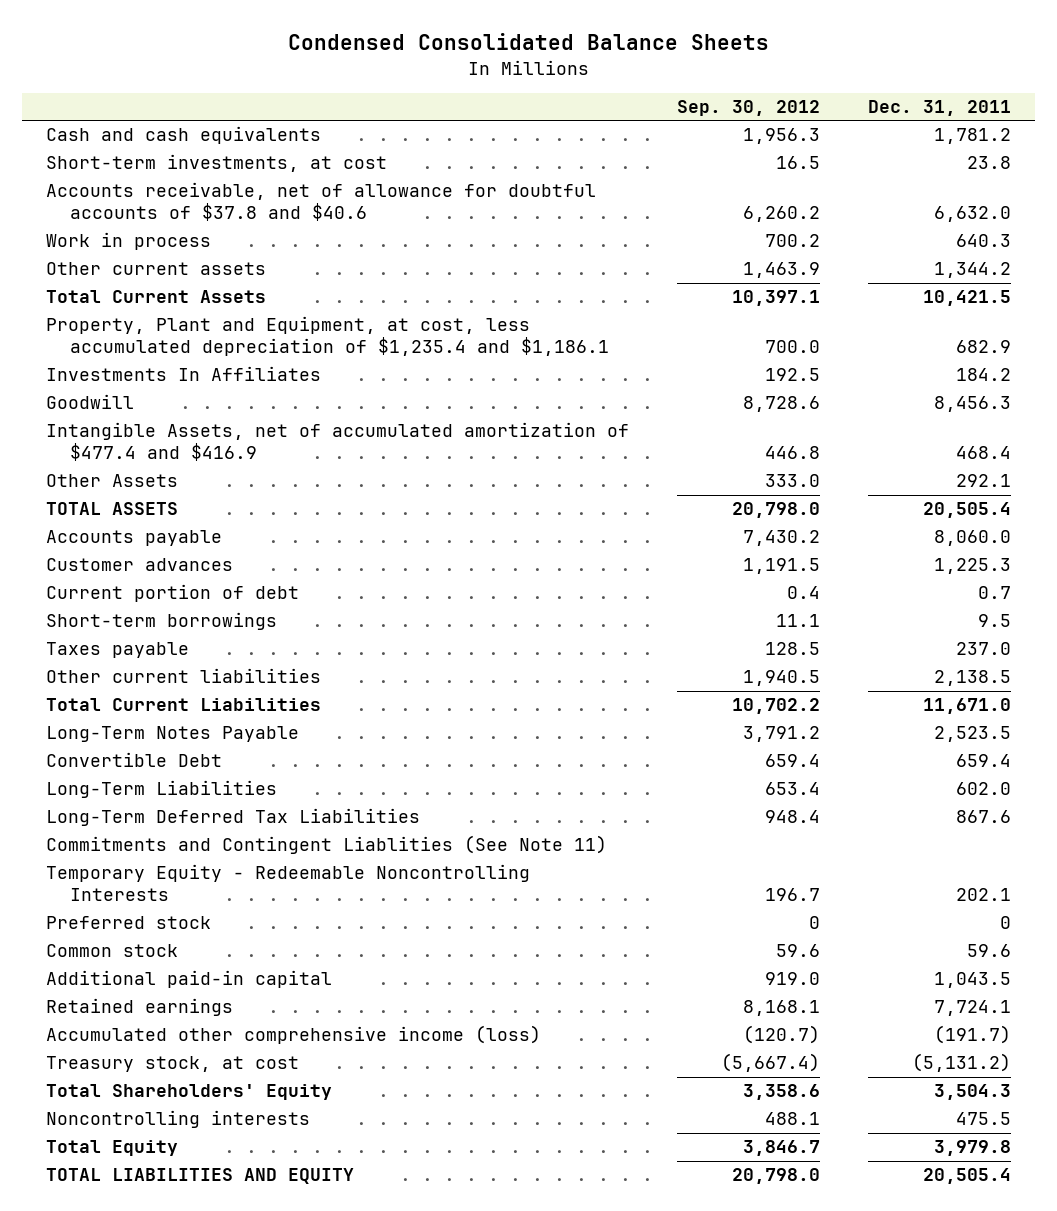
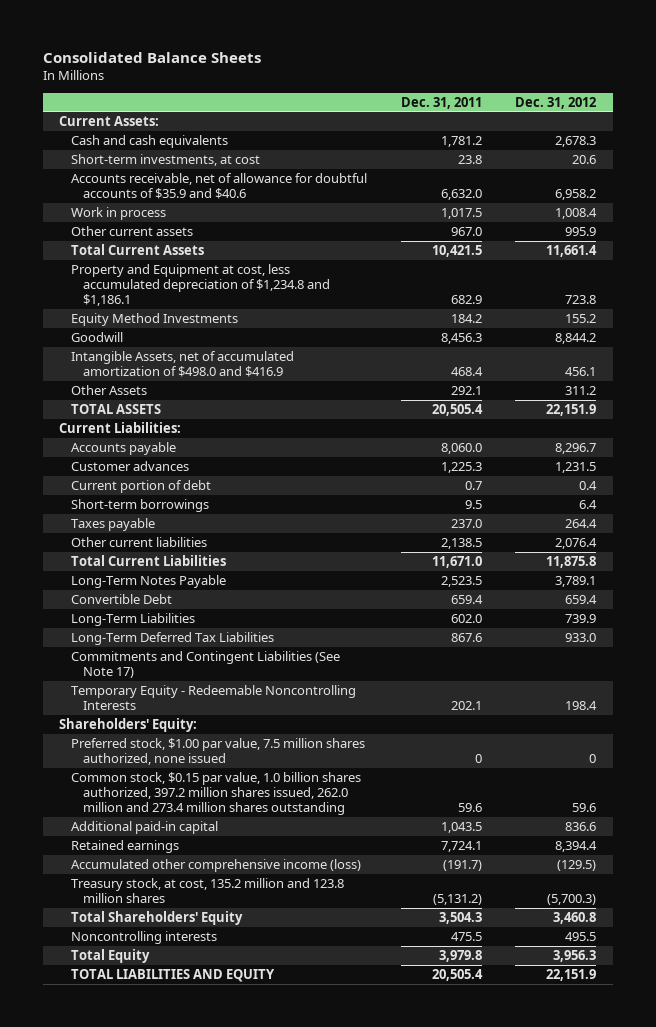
- Condensed Consolidated Balance Sheets
+ Consolidated Balance Sheets
- | Sep. 30, 2012 | Dec. 31, 2011
+ | Dec. 31, 2011 | Dec. 31, 2012
+ Current Assets:
- Accounts receivable, net of allowance for doubtful accounts of $37.8 and $40.6 | 6,260.2 | 6,632.0
- Work in process | 700.2 | 640.3
- Other current assets | 1,463.9 | 1,344.2
+ Accounts receivable, net of allowance for doubtful accounts of $35.9 and $40.6 | 6,632.0 | 6,958.2
+ Work in process | 1,017.5 | 1,008.4
+ Other current assets | 967.0 | 995.9
- Property, Plant and Equipment, at cost, less accumulated depreciation of $1,235.4 and $1,186.1 | 700.0 | 682.9
- Investments In Affiliates | 192.5 | 184.2
+ Property and Equipment at cost, less accumulated depreciation of $1,234.8 and $1,186.1 | 682.9 | 723.8
+ Equity Method Investments | 184.2 | 155.2
- Intangible Assets, net of accumulated amortization of $477.4 and $416.9 | 446.8 | 468.4
+ Intangible Assets, net of accumulated amortization of $498.0 and $416.9 | 468.4 | 456.1
+ Current Liabilities:
- Commitments and Contingent Liablities (See Note 11)
+ Commitments and Contingent Liabilities (See Note 17)
- Preferred stock | 0 | 0
- Common stock | 59.6 | 59.6
+ Shareholders' Equity:
+ Preferred stock, $1.00 par value, 7.5 million shares authorized, none issued | 0 | 0
+ Common stock, $0.15 par value, 1.0 billion shares authorized, 397.2 million shares issued, 262.0 million and 273.4 million shares outstanding | 59.6 | 59.6
- Treasury stock, at cost | (5,667.4) | (5,131.2)
+ Treasury stock, at cost, 135.2 million and 123.8 million shares | (5,131.2) | (5,700.3)

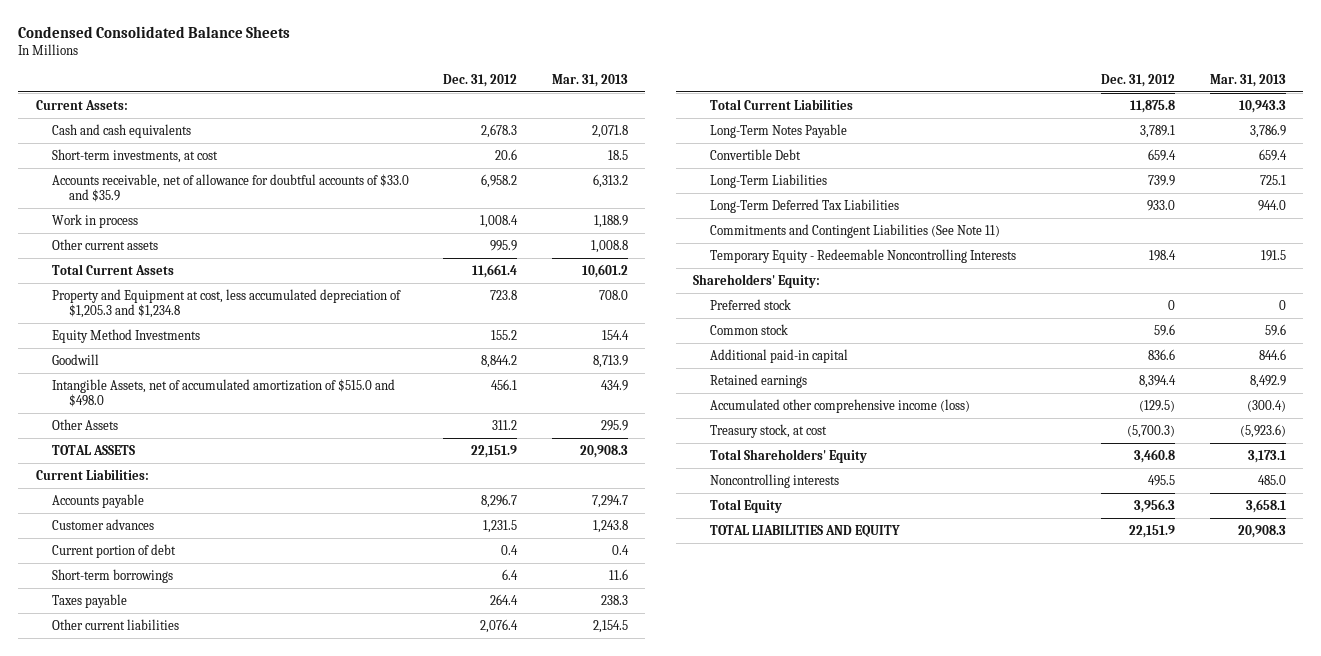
- Consolidated Balance Sheets
+ Condensed Consolidated Balance Sheets
- | Dec. 31, 2011 | Dec. 31, 2012
+ | Dec. 31, 2012 | Mar. 31, 2013
- Accounts receivable, net of allowance for doubtful accounts of $35.9 and $40.6 | 6,632.0 | 6,958.2
+ Accounts receivable, net of allowance for doubtful accounts of $33.0 and $35.9 | 6,958.2 | 6,313.2
- Property and Equipment at cost, less accumulated depreciation of $1,234.8 and $1,186.1 | 682.9 | 723.8
+ Property and Equipment at cost, less accumulated depreciation of $1,205.3 and $1,234.8 | 723.8 | 708.0
- Intangible Assets, net of accumulated amortization of $498.0 and $416.9 | 468.4 | 456.1
+ Intangible Assets, net of accumulated amortization of $515.0 and $498.0 | 456.1 | 434.9
- Commitments and Contingent Liabilities (See Note 17)
+ Commitments and Contingent Liabilities (See Note 11)
- Preferred stock, $1.00 par value, 7.5 million shares authorized, none issued | 0 | 0
- Common stock, $0.15 par value, 1.0 billion shares authorized, 397.2 million shares issued, 262.0 million and 273.4 million shares outstanding | 59.6 | 59.6
+ Preferred stock | 0 | 0
+ Common stock | 59.6 | 59.6
- Treasury stock, at cost, 135.2 million and 123.8 million shares | (5,131.2) | (5,700.3)
+ Treasury stock, at cost | (5,700.3) | (5,923.6)

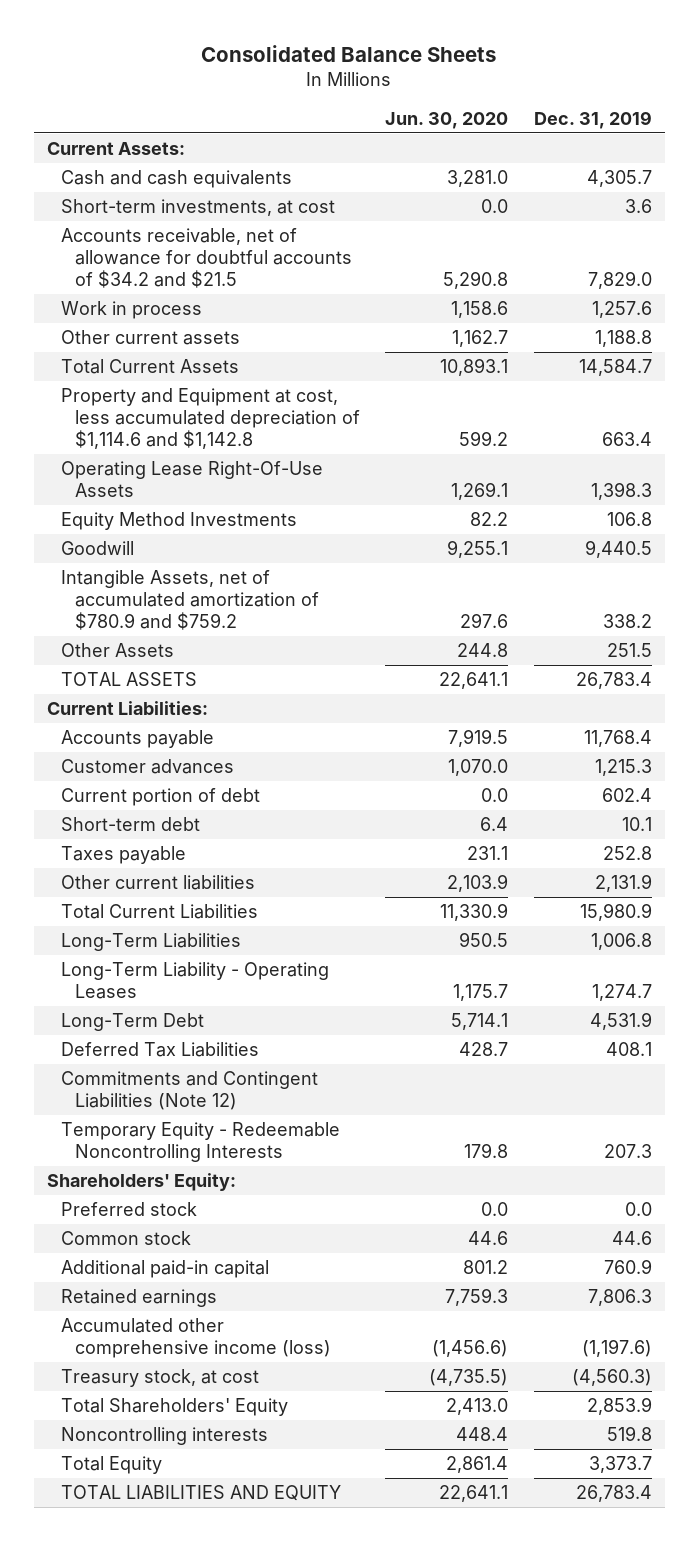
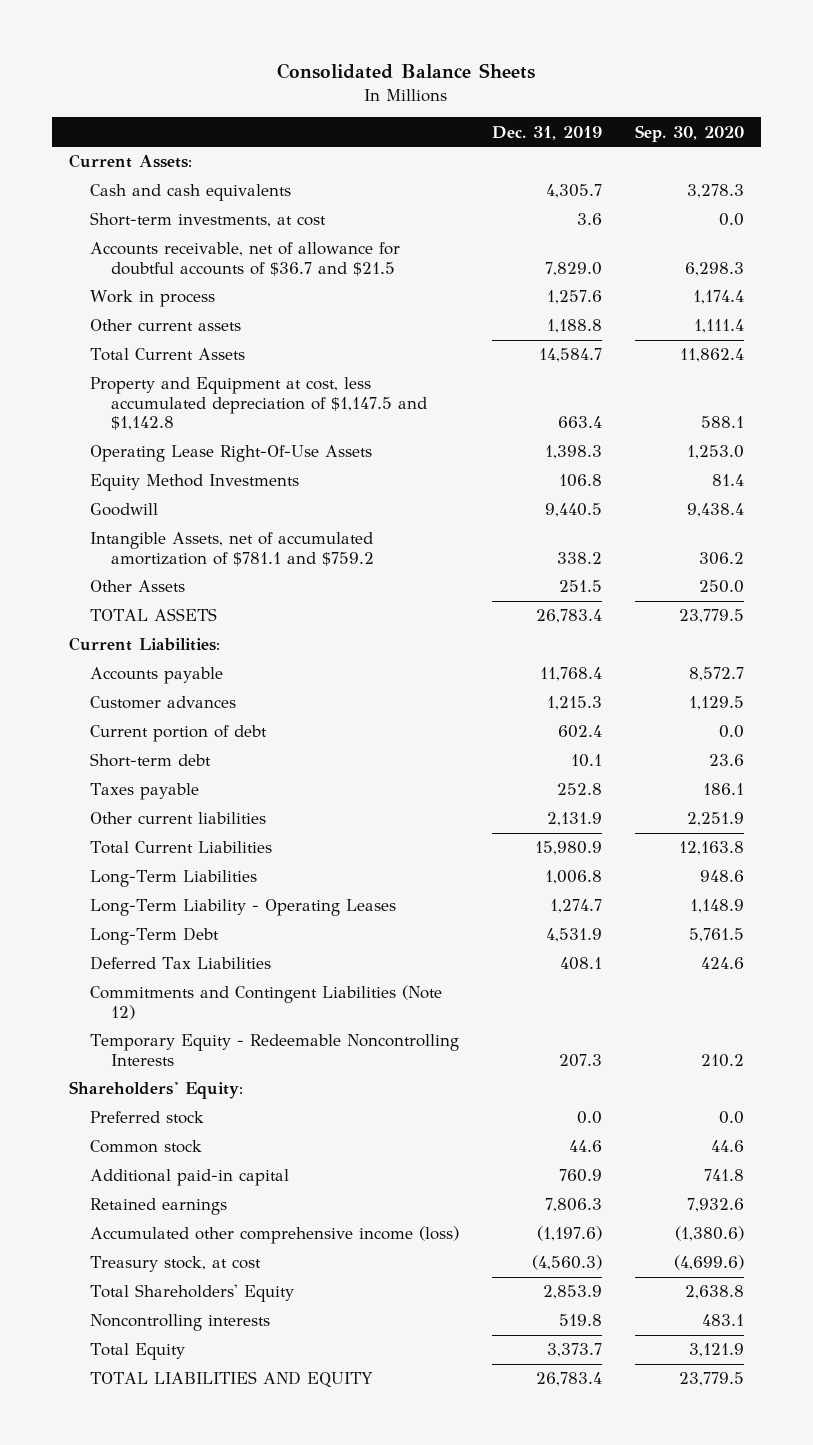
- | Jun. 30, 2020 | Dec. 31, 2019
+ | Dec. 31, 2019 | Sep. 30, 2020
- Accounts receivable, net of allowance for doubtful accounts of $34.2 and $21.5 | 5,290.8 | 7,829.0
+ Accounts receivable, net of allowance for doubtful accounts of $36.7 and $21.5 | 7,829.0 | 6,298.3
- Property and Equipment at cost, less accumulated depreciation of $1,114.6 and $1,142.8 | 599.2 | 663.4
+ Property and Equipment at cost, less accumulated depreciation of $1,147.5 and $1,142.8 | 663.4 | 588.1
- Intangible Assets, net of accumulated amortization of $780.9 and $759.2 | 297.6 | 338.2
+ Intangible Assets, net of accumulated amortization of $781.1 and $759.2 | 338.2 | 306.2

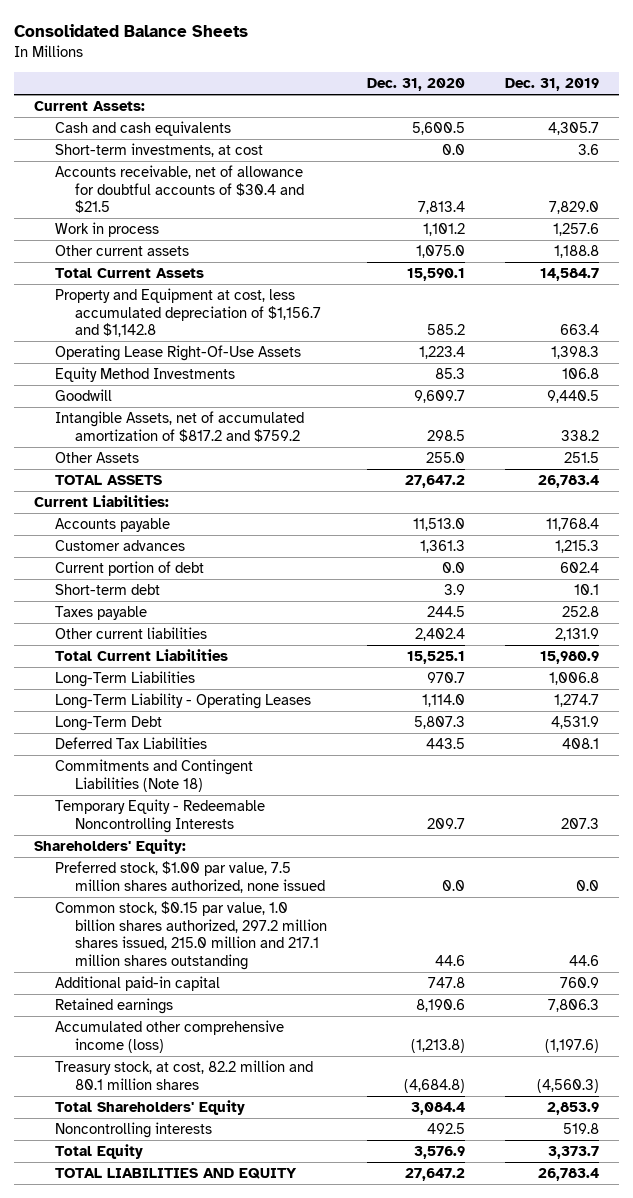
- | Dec. 31, 2019 | Sep. 30, 2020
+ | Dec. 31, 2020 | Dec. 31, 2019
- Accounts receivable, net of allowance for doubtful accounts of $36.7 and $21.5 | 7,829.0 | 6,298.3
+ Accounts receivable, net of allowance for doubtful accounts of $30.4 and $21.5 | 7,813.4 | 7,829.0
- Property and Equipment at cost, less accumulated depreciation of $1,147.5 and $1,142.8 | 663.4 | 588.1
+ Property and Equipment at cost, less accumulated depreciation of $1,156.7 and $1,142.8 | 585.2 | 663.4
- Intangible Assets, net of accumulated amortization of $781.1 and $759.2 | 338.2 | 306.2
+ Intangible Assets, net of accumulated amortization of $817.2 and $759.2 | 298.5 | 338.2
- Commitments and Contingent Liabilities (Note 12)
+ Commitments and Contingent Liabilities (Note 18)
- Preferred stock | 0.0 | 0.0
- Common stock | 44.6 | 44.6
+ Preferred stock, $1.00 par value, 7.5 million shares authorized, none issued | 0.0 | 0.0
+ Common stock, $0.15 par value, 1.0 billion shares authorized, 297.2 million shares issued, 215.0 million and 217.1 million shares outstanding | 44.6 | 44.6
- Treasury stock, at cost | (4,560.3) | (4,699.6)
+ Treasury stock, at cost, 82.2 million and 80.1 million shares | (4,684.8) | (4,560.3)

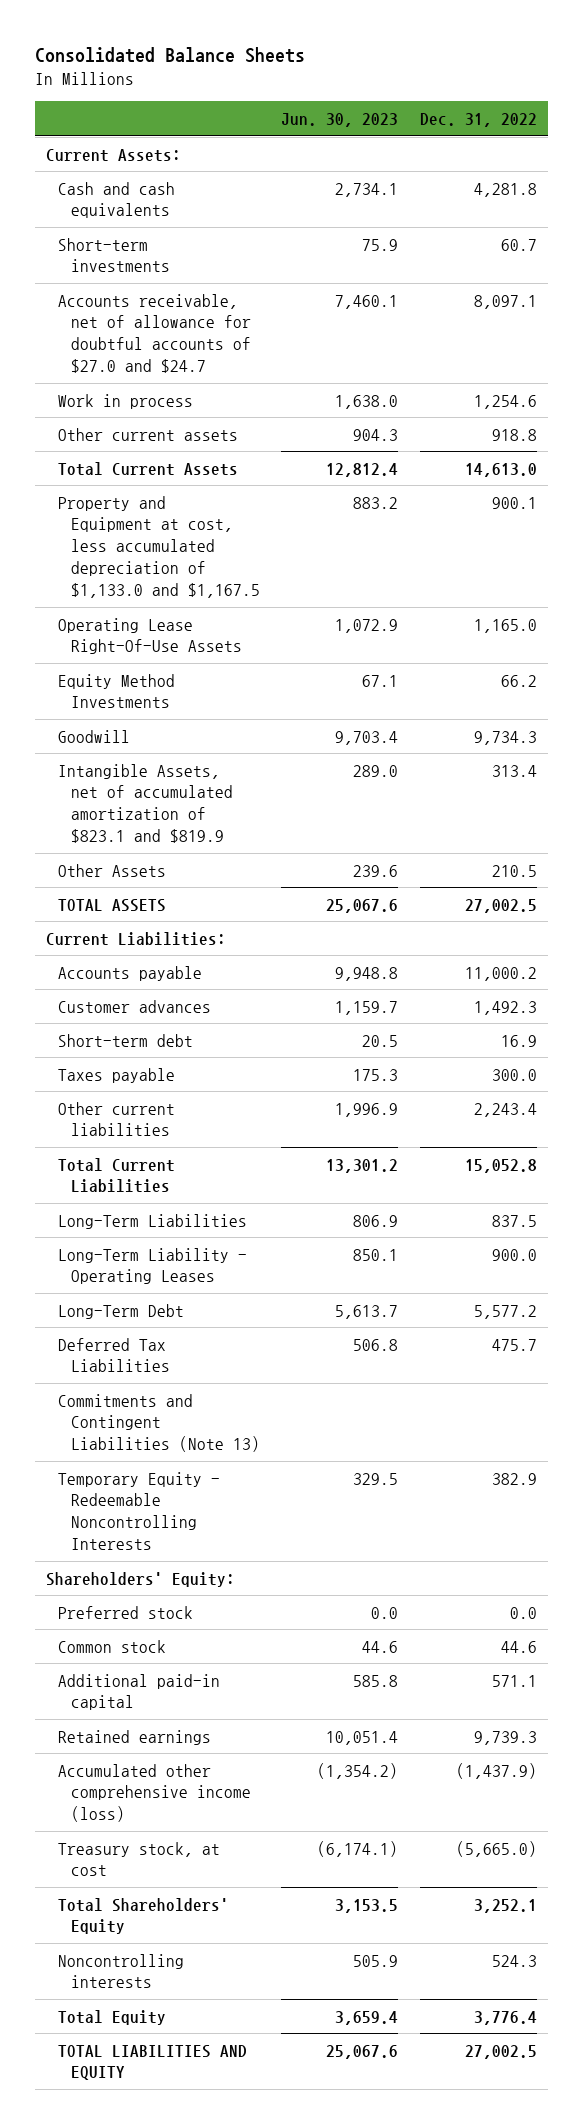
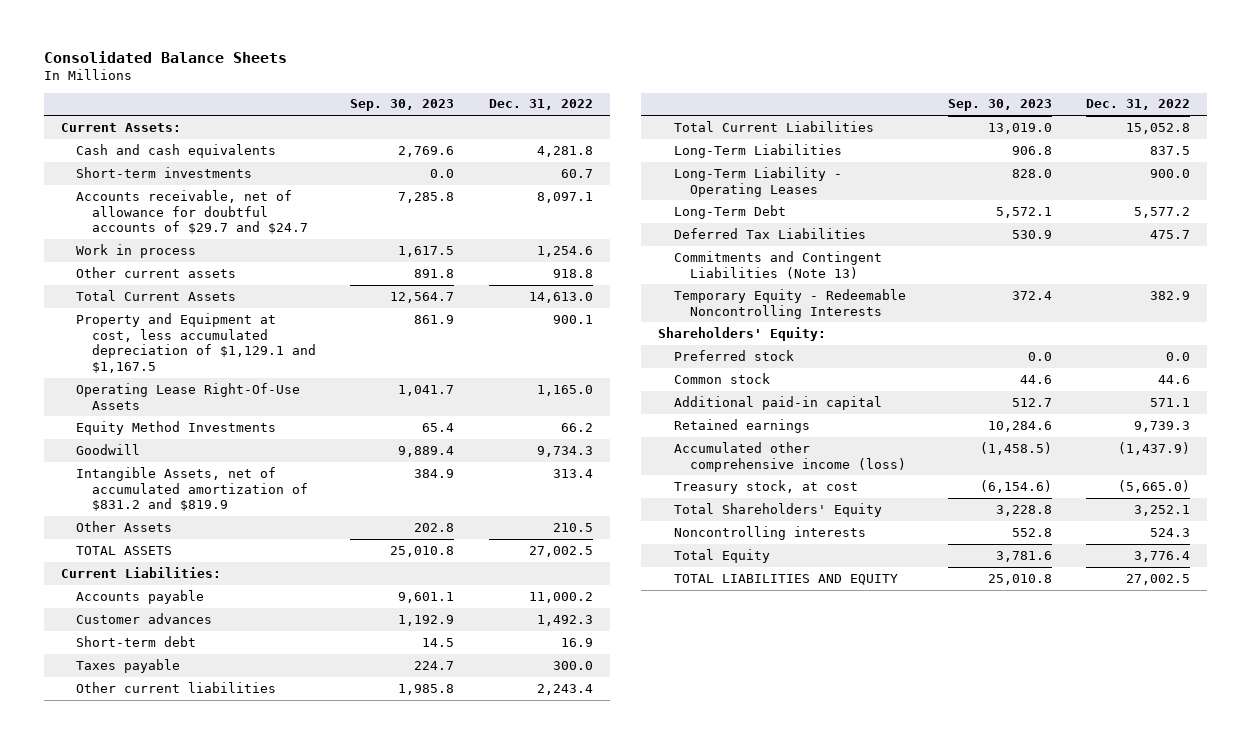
- | Jun. 30, 2023 | Dec. 31, 2022
+ | Sep. 30, 2023 | Dec. 31, 2022
- Accounts receivable, net of allowance for doubtful accounts of $27.0 and $24.7 | 7,460.1 | 8,097.1
+ Accounts receivable, net of allowance for doubtful accounts of $29.7 and $24.7 | 7,285.8 | 8,097.1
- Property and Equipment at cost, less accumulated depreciation of $1,133.0 and $1,167.5 | 883.2 | 900.1
+ Property and Equipment at cost, less accumulated depreciation of $1,129.1 and $1,167.5 | 861.9 | 900.1
- Intangible Assets, net of accumulated amortization of $823.1 and $819.9 | 289.0 | 313.4
+ Intangible Assets, net of accumulated amortization of $831.2 and $819.9 | 384.9 | 313.4

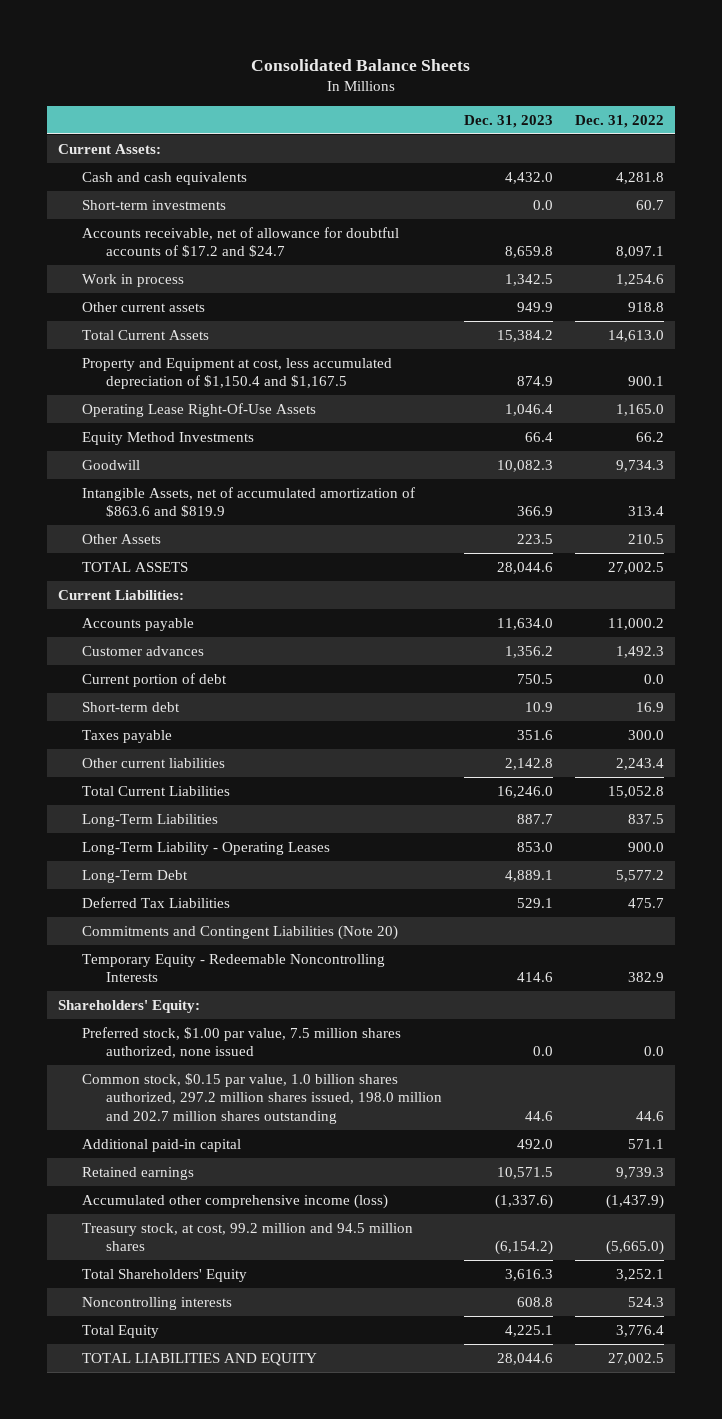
- | Sep. 30, 2023 | Dec. 31, 2022
+ | Dec. 31, 2023 | Dec. 31, 2022
- Accounts receivable, net of allowance for doubtful accounts of $29.7 and $24.7 | 7,285.8 | 8,097.1
+ Accounts receivable, net of allowance for doubtful accounts of $17.2 and $24.7 | 8,659.8 | 8,097.1
- Property and Equipment at cost, less accumulated depreciation of $1,129.1 and $1,167.5 | 861.9 | 900.1
+ Property and Equipment at cost, less accumulated depreciation of $1,150.4 and $1,167.5 | 874.9 | 900.1
- Intangible Assets, net of accumulated amortization of $831.2 and $819.9 | 384.9 | 313.4
+ Intangible Assets, net of accumulated amortization of $863.6 and $819.9 | 366.9 | 313.4
+ Current portion of debt | 750.5 | 0.0
- Commitments and Contingent Liabilities (Note 13)
+ Commitments and Contingent Liabilities (Note 20)
- Preferred stock | 0.0 | 0.0
- Common stock | 44.6 | 44.6
+ Preferred stock, $1.00 par value, 7.5 million shares authorized, none issued | 0.0 | 0.0
+ Common stock, $0.15 par value, 1.0 billion shares authorized, 297.2 million shares issued, 198.0 million and 202.7 million shares outstanding | 44.6 | 44.6
- Treasury stock, at cost | (6,154.6) | (5,665.0)
+ Treasury stock, at cost, 99.2 million and 94.5 million shares | (6,154.2) | (5,665.0)

